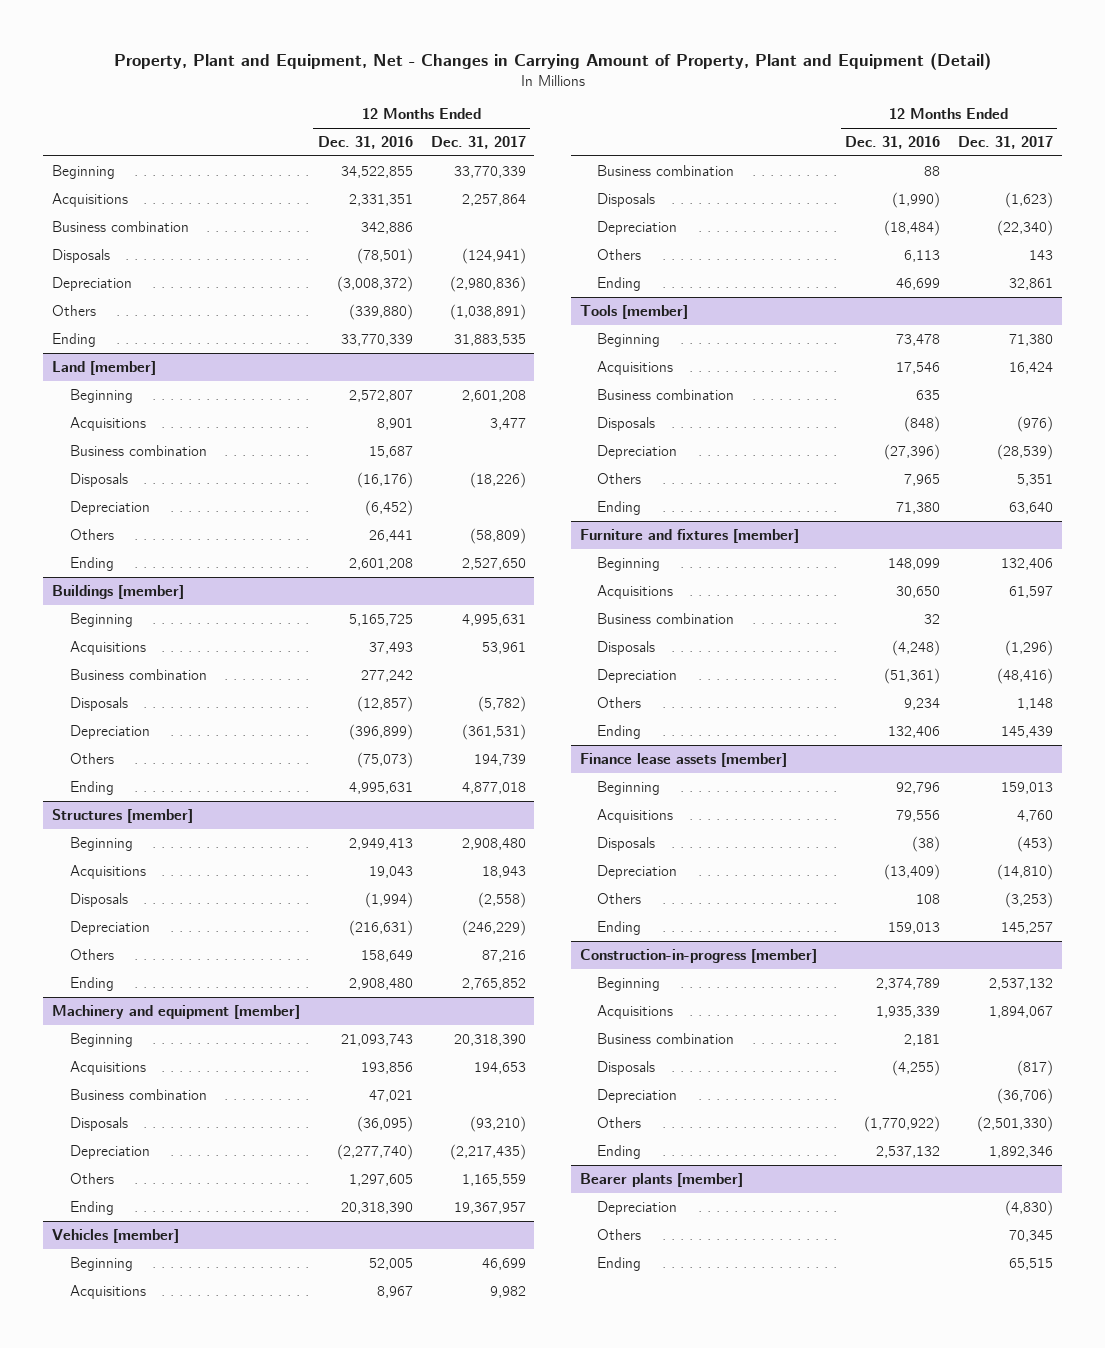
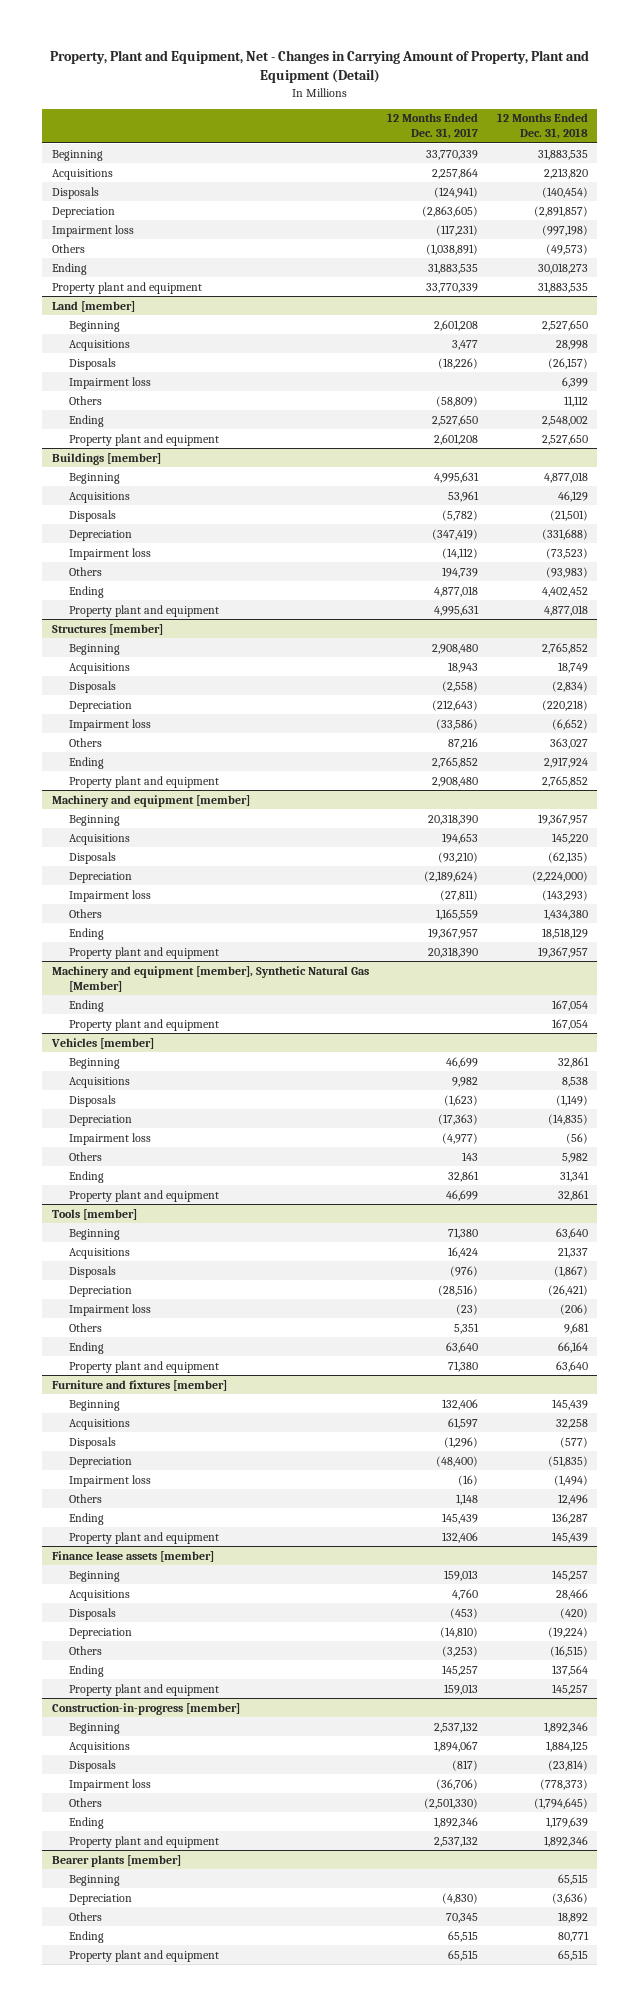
- | 12 Months Ended Dec. 31, 2016 | 12 Months Ended Dec. 31, 2017
+ | 12 Months Ended Dec. 31, 2017 | 12 Months Ended Dec. 31, 2018
- Business combination | 342,886 |
- Depreciation | (3,008,372) | (2,980,836)
+ Depreciation | (2,863,605) | (2,891,857)
+ Impairment loss | (117,231) | (997,198)
+ Property plant and equipment | 33,770,339 | 31,883,535
@ Land [member]
- Business combination | 15,687 |
- Depreciation | (6,452) |
+ Impairment loss | | 6,399
+ Property plant and equipment | 2,601,208 | 2,527,650
@ Buildings [member]
- Business combination | 277,242 |
- Depreciation | (396,899) | (361,531)
+ Depreciation | (347,419) | (331,688)
+ Impairment loss | (14,112) | (73,523)
+ Property plant and equipment | 4,995,631 | 4,877,018
@ Structures [member]
- Depreciation | (216,631) | (246,229)
+ Depreciation | (212,643) | (220,218)
+ Impairment loss | (33,586) | (6,652)
+ Property plant and equipment | 2,908,480 | 2,765,852
@ Machinery and equipment [member]
- Business combination | 47,021 |
- Depreciation | (2,277,740) | (2,217,435)
+ Depreciation | (2,189,624) | (2,224,000)
+ Impairment loss | (27,811) | (143,293)
+ Property plant and equipment | 20,318,390 | 19,367,957
+ Machinery and equipment [member], Synthetic Natural Gas [Member]
+ Ending | | 167,054
+ Property plant and equipment | | 167,054
@ Vehicles [member]
- Business combination | 88 |
- Depreciation | (18,484) | (22,340)
+ Depreciation | (17,363) | (14,835)
+ Impairment loss | (4,977) | (56)
+ Property plant and equipment | 46,699 | 32,861
@ Tools [member]
- Business combination | 635 |
- Depreciation | (27,396) | (28,539)
+ Depreciation | (28,516) | (26,421)
+ Impairment loss | (23) | (206)
+ Property plant and equipment | 71,380 | 63,640
@ Furniture and fixtures [member]
- Business combination | 32 |
- Depreciation | (51,361) | (48,416)
+ Depreciation | (48,400) | (51,835)
+ Impairment loss | (16) | (1,494)
+ Property plant and equipment | 132,406 | 145,439
@ Finance lease assets [member]
+ Property plant and equipment | 159,013 | 145,257
@ Construction-in-progress [member]
- Business combination | 2,181 |
- Depreciation | | (36,706)
+ Impairment loss | (36,706) | (778,373)
+ Property plant and equipment | 2,537,132 | 1,892,346
@ Bearer plants [member]
+ Beginning | | 65,515
+ Property plant and equipment | 65,515 | 65,515

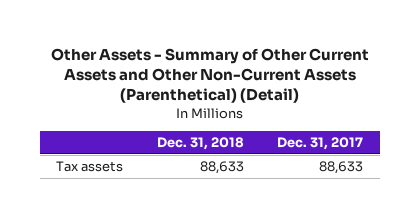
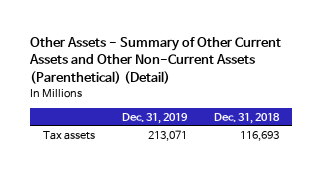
- | Dec. 31, 2018 | Dec. 31, 2017
+ | Dec. 31, 2019 | Dec. 31, 2018
- Tax assets | 88,633 | 88,633
+ Tax assets | 213,071 | 116,693

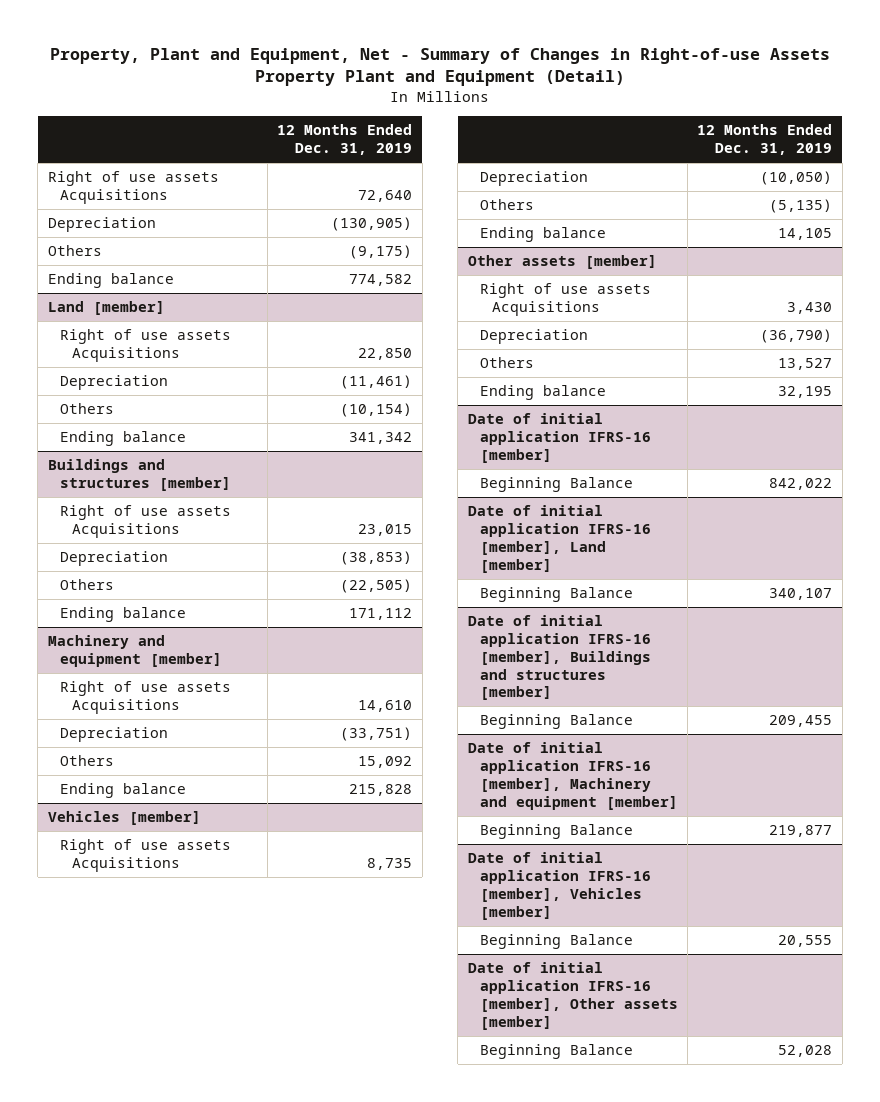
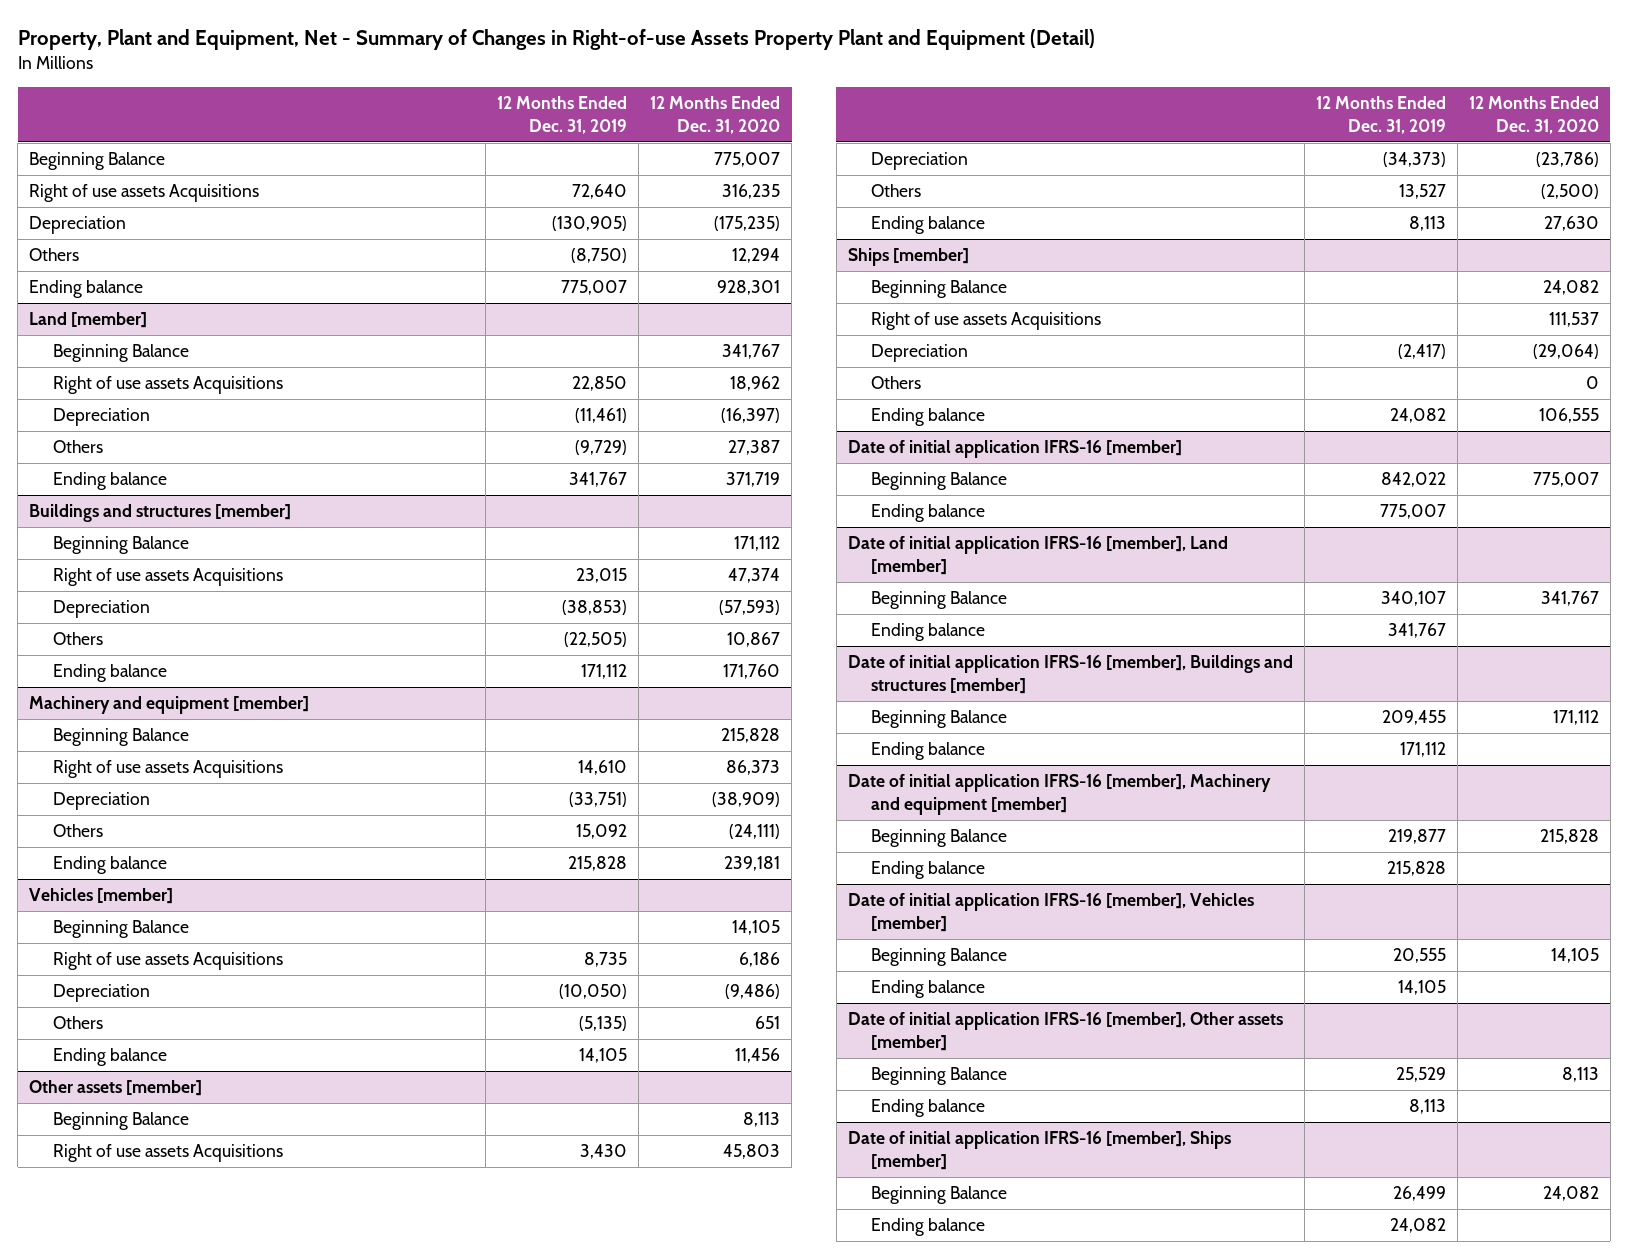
- | 12 Months Ended Dec. 31, 2019
+ | 12 Months Ended Dec. 31, 2019 | 12 Months Ended Dec. 31, 2020
+ Beginning Balance | | 775,007
- Others | (9,175)
- Ending balance | 774,582
+ Others | (8,750) | 12,294
+ Ending balance | 775,007 | 928,301
@ Land [member]
+ Beginning Balance | | 341,767
- Others | (10,154)
- Ending balance | 341,342
+ Others | (9,729) | 27,387
+ Ending balance | 341,767 | 371,719
@ Buildings and structures [member]
+ Beginning Balance | | 171,112
@ Machinery and equipment [member]
+ Beginning Balance | | 215,828
@ Vehicles [member]
+ Beginning Balance | | 14,105
@ Other assets [member]
+ Beginning Balance | | 8,113
- Depreciation | (36,790)
+ Depreciation | (34,373) | (23,786)
- Ending balance | 32,195
+ Ending balance | 8,113 | 27,630
+ Ships [member]
+ Beginning Balance | | 24,082
+ Right of use assets Acquisitions | | 111,537
+ Depreciation | (2,417) | (29,064)
+ Others | | 0
+ Ending balance | 24,082 | 106,555
@ Date of initial application IFRS-16 [member]
+ Ending balance | 775,007 |
@ Date of initial application IFRS-16 [member], Land [member]
+ Ending balance | 341,767 |
@ Date of initial application IFRS-16 [member], Buildings and structures [member]
+ Ending balance | 171,112 |
@ Date of initial application IFRS-16 [member], Machinery and equipment [member]
+ Ending balance | 215,828 |
@ Date of initial application IFRS-16 [member], Vehicles [member]
+ Ending balance | 14,105 |
@ Date of initial application IFRS-16 [member], Other assets [member]
- Beginning Balance | 52,028
+ Beginning Balance | 25,529 | 8,113
+ Ending balance | 8,113 |
+ Date of initial application IFRS-16 [member], Ships [member]
+ Beginning Balance | 26,499 | 24,082
+ Ending balance | 24,082 |

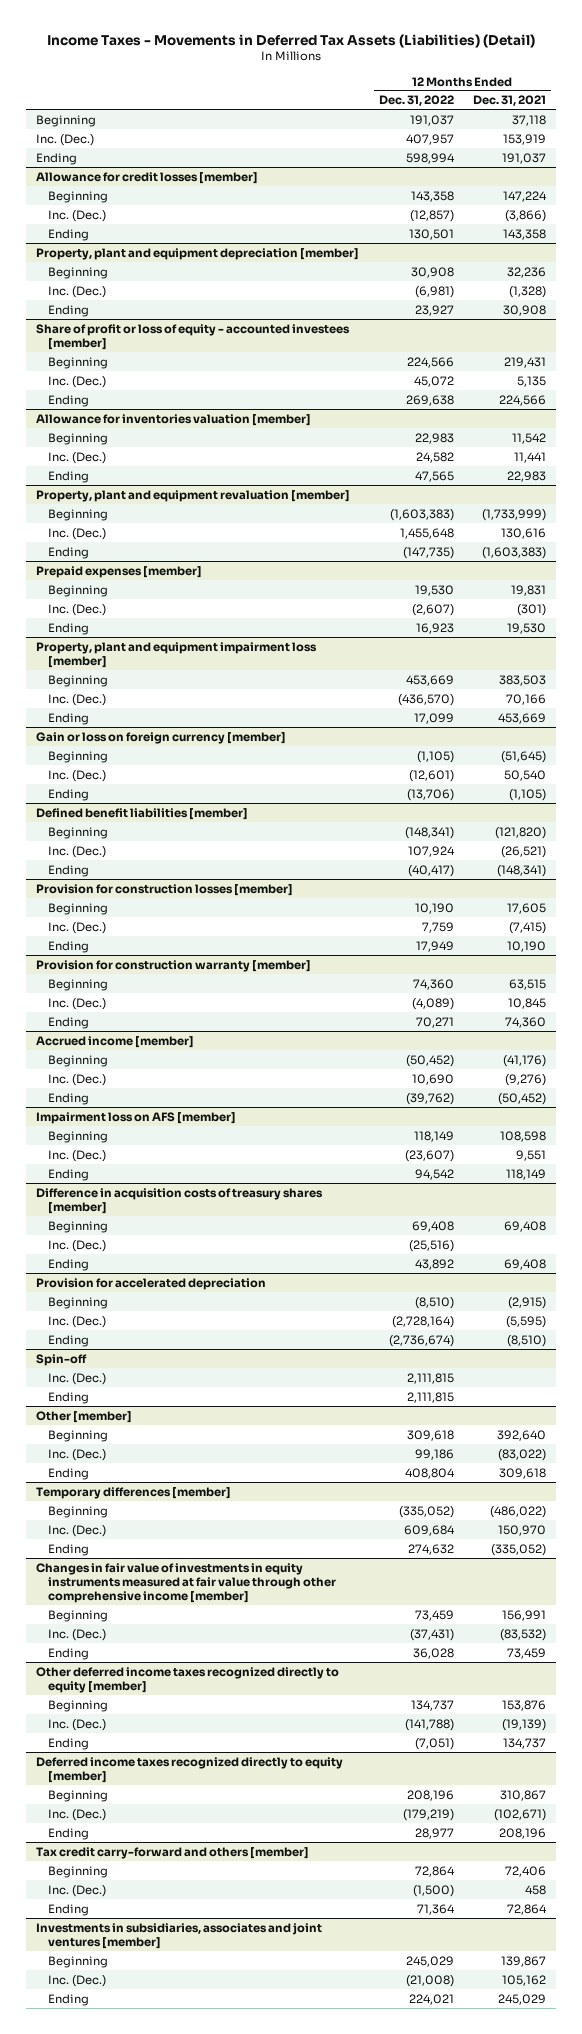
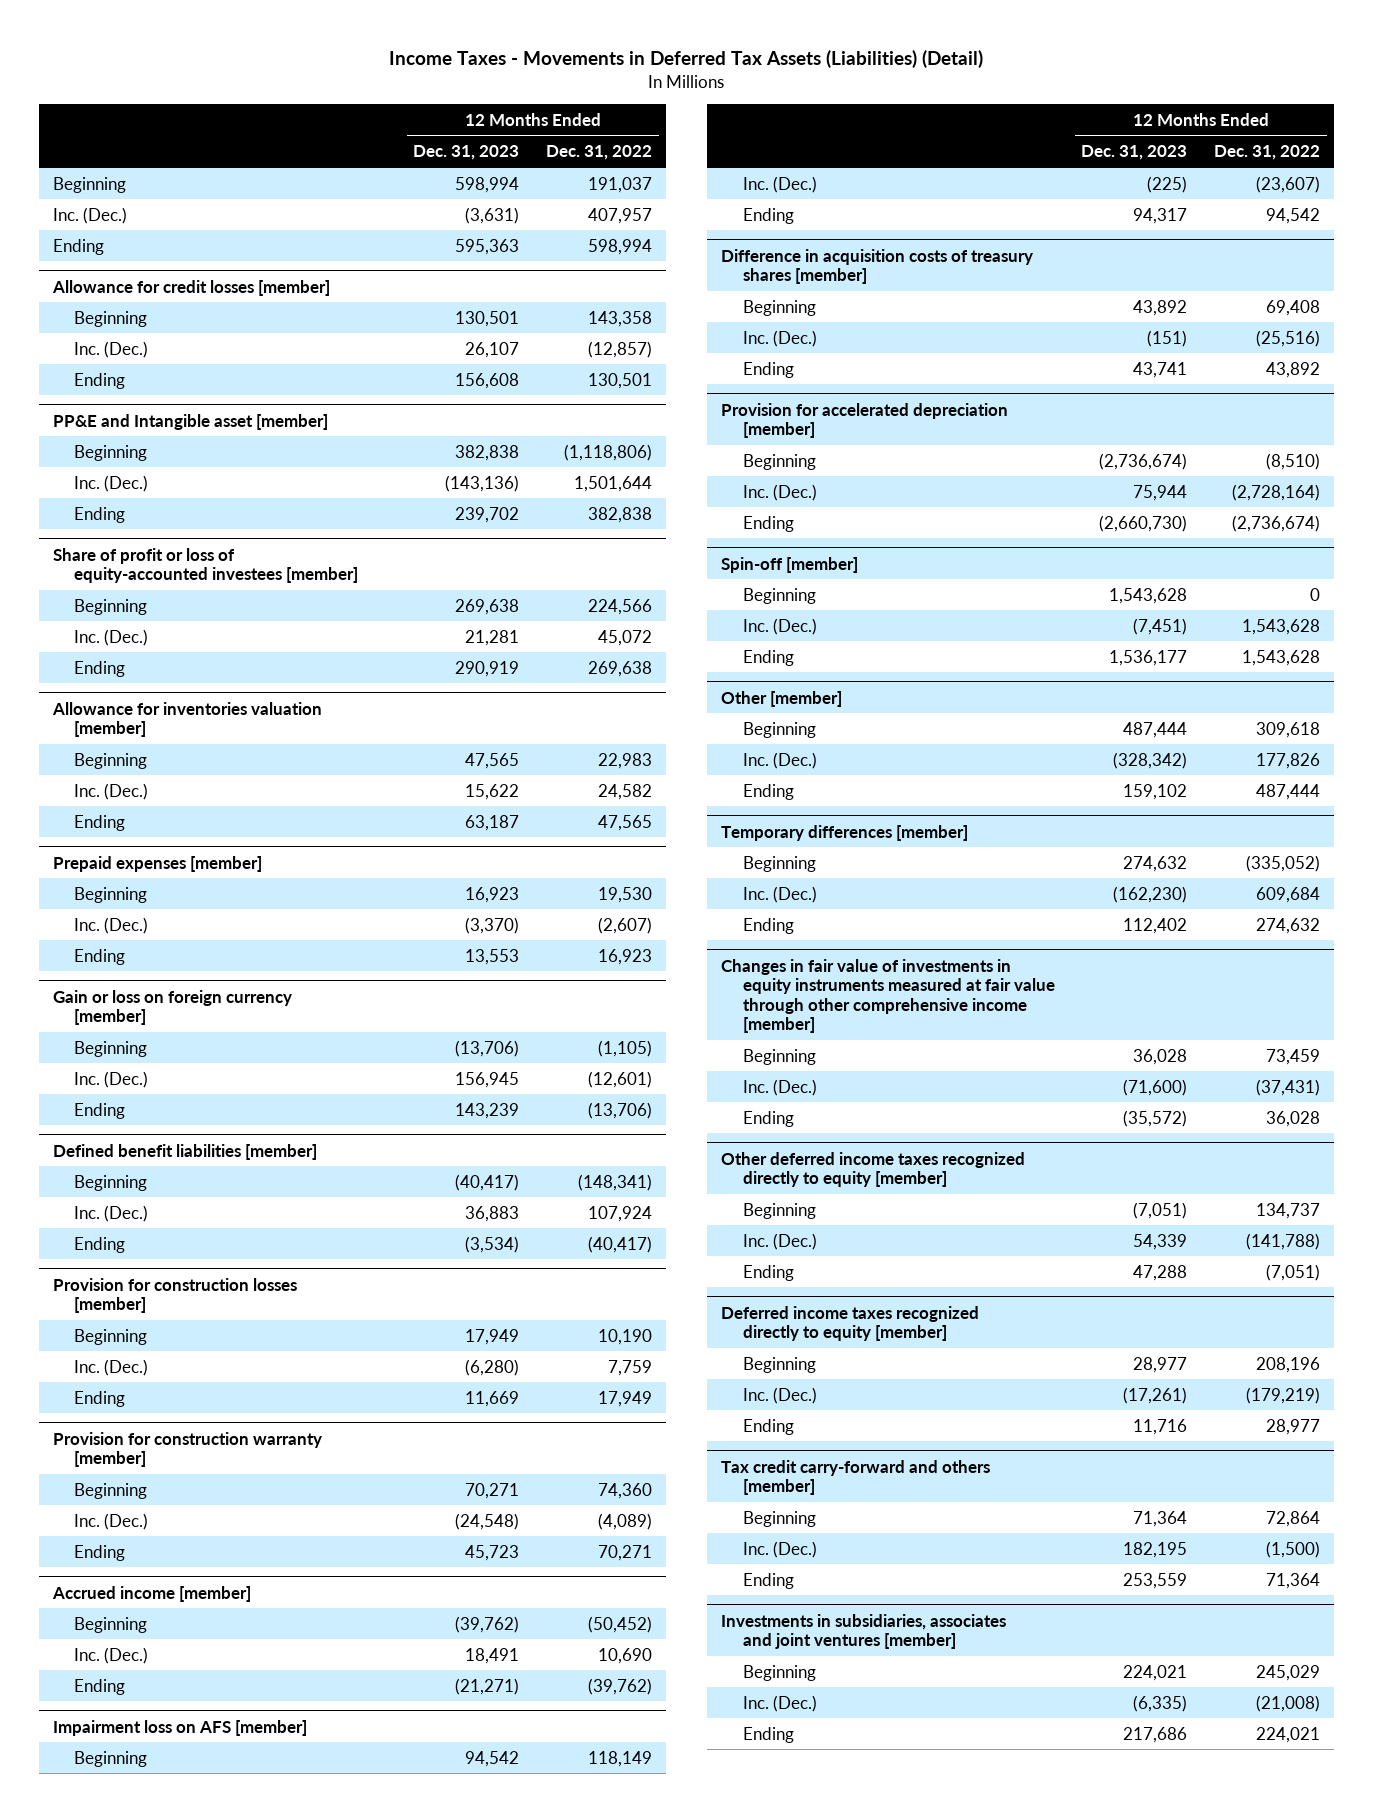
- | 12 Months Ended Dec. 31, 2022 | 12 Months Ended Dec. 31, 2021
+ | 12 Months Ended Dec. 31, 2023 | 12 Months Ended Dec. 31, 2022
- Property, plant and equipment depreciation [member]
- Beginning | 30,908 | 32,236
- Inc. (Dec.) | (6,981) | (1,328)
- Ending | 23,927 | 30,908
- Share of profit or loss of equity - accounted investees [member]
+ PP&E and Intangible asset [member]
+ Beginning | 382,838 | (1,118,806)
+ Inc. (Dec.) | (143,136) | 1,501,644
+ Ending | 239,702 | 382,838
+ Share of profit or loss of equity-accounted investees [member]
- Property, plant and equipment revaluation [member]
- Beginning | (1,603,383) | (1,733,999)
- Inc. (Dec.) | 1,455,648 | 130,616
- Ending | (147,735) | (1,603,383)
- Property, plant and equipment impairment loss [member]
- Beginning | 453,669 | 383,503
- Inc. (Dec.) | (436,570) | 70,166
- Ending | 17,099 | 453,669
- Provision for accelerated depreciation
+ Provision for accelerated depreciation [member]
- Spin-off
- Inc. (Dec.) | 2,111,815 |
- Ending | 2,111,815 |
+ Spin-off [member]
+ Beginning | 1,543,628 | 0
+ Inc. (Dec.) | (7,451) | 1,543,628
+ Ending | 1,536,177 | 1,543,628
@ Other [member]
- Inc. (Dec.) | 99,186 | (83,022)
- Ending | 408,804 | 309,618
+ Inc. (Dec.) | (328,342) | 177,826
+ Ending | 159,102 | 487,444

